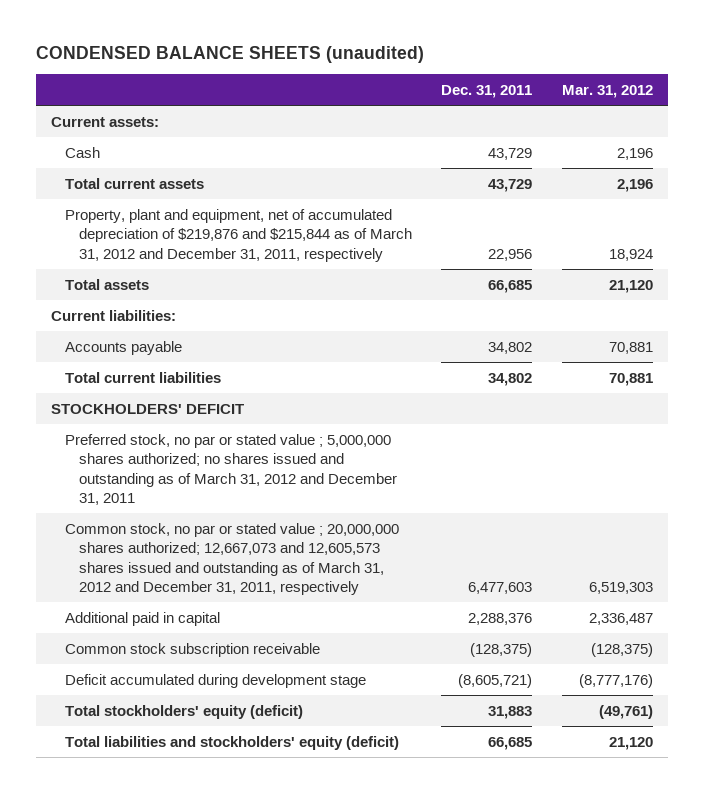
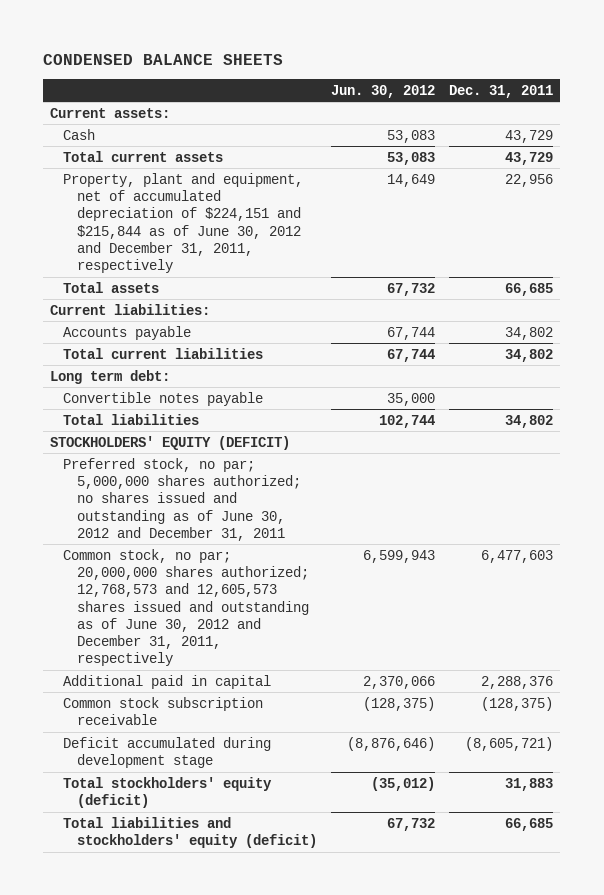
- CONDENSED BALANCE SHEETS (unaudited)
+ CONDENSED BALANCE SHEETS
- | Dec. 31, 2011 | Mar. 31, 2012
+ | Jun. 30, 2012 | Dec. 31, 2011
- Property, plant and equipment, net of accumulated depreciation of $219,876 and $215,844 as of March 31, 2012 and December 31, 2011, respectively | 22,956 | 18,924
+ Property, plant and equipment, net of accumulated depreciation of $224,151 and $215,844 as of June 30, 2012 and December 31, 2011, respectively | 14,649 | 22,956
- STOCKHOLDERS' DEFICIT
- Preferred stock, no par or stated value ; 5,000,000 shares authorized; no shares issued and outstanding as of March 31, 2012 and December 31, 2011
- Common stock, no par or stated value ; 20,000,000 shares authorized; 12,667,073 and 12,605,573 shares issued and outstanding as of March 31, 2012 and December 31, 2011, respectively | 6,477,603 | 6,519,303
+ Long term debt:
+ Convertible notes payable | 35,000 |
+ Total liabilities | 102,744 | 34,802
+ STOCKHOLDERS' EQUITY (DEFICIT)
+ Preferred stock, no par; 5,000,000 shares authorized; no shares issued and outstanding as of June 30, 2012 and December 31, 2011
+ Common stock, no par; 20,000,000 shares authorized; 12,768,573 and 12,605,573 shares issued and outstanding as of June 30, 2012 and December 31, 2011, respectively | 6,599,943 | 6,477,603

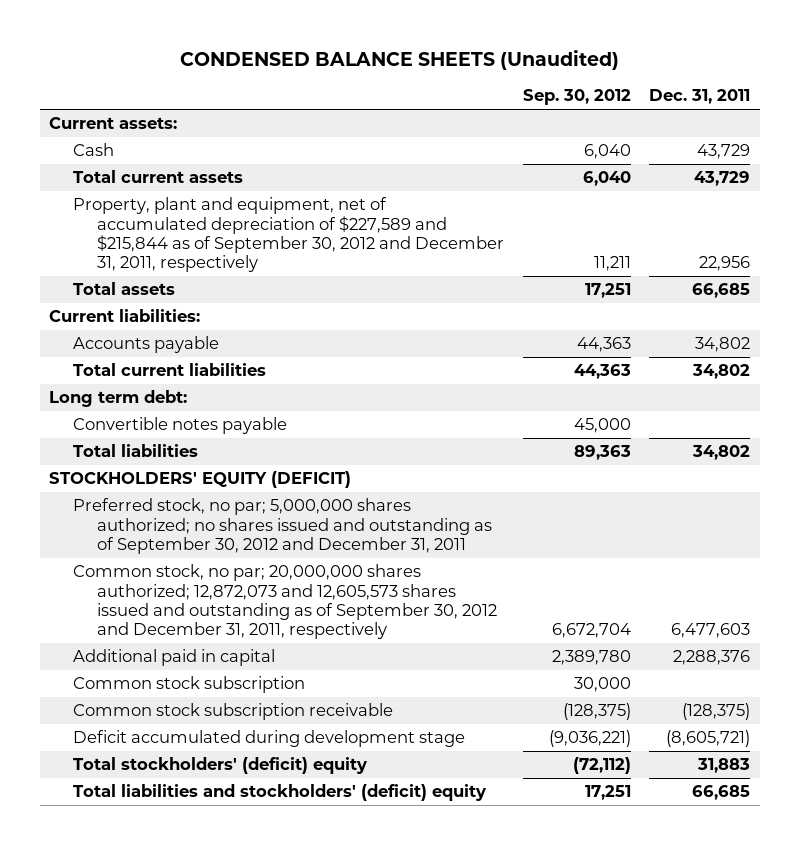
- CONDENSED BALANCE SHEETS
+ CONDENSED BALANCE SHEETS (Unaudited)
- | Jun. 30, 2012 | Dec. 31, 2011
+ | Sep. 30, 2012 | Dec. 31, 2011
- Property, plant and equipment, net of accumulated depreciation of $224,151 and $215,844 as of June 30, 2012 and December 31, 2011, respectively | 14,649 | 22,956
+ Property, plant and equipment, net of accumulated depreciation of $227,589 and $215,844 as of September 30, 2012 and December 31, 2011, respectively | 11,211 | 22,956
- Preferred stock, no par; 5,000,000 shares authorized; no shares issued and outstanding as of June 30, 2012 and December 31, 2011
- Common stock, no par; 20,000,000 shares authorized; 12,768,573 and 12,605,573 shares issued and outstanding as of June 30, 2012 and December 31, 2011, respectively | 6,599,943 | 6,477,603
+ Preferred stock, no par; 5,000,000 shares authorized; no shares issued and outstanding as of September 30, 2012 and December 31, 2011
+ Common stock, no par; 20,000,000 shares authorized; 12,872,073 and 12,605,573 shares issued and outstanding as of September 30, 2012 and December 31, 2011, respectively | 6,672,704 | 6,477,603
+ Common stock subscription | 30,000 |
- Total stockholders' equity (deficit) | (35,012) | 31,883
- Total liabilities and stockholders' equity (deficit) | 67,732 | 66,685
+ Total stockholders' (deficit) equity | (72,112) | 31,883
+ Total liabilities and stockholders' (deficit) equity | 17,251 | 66,685

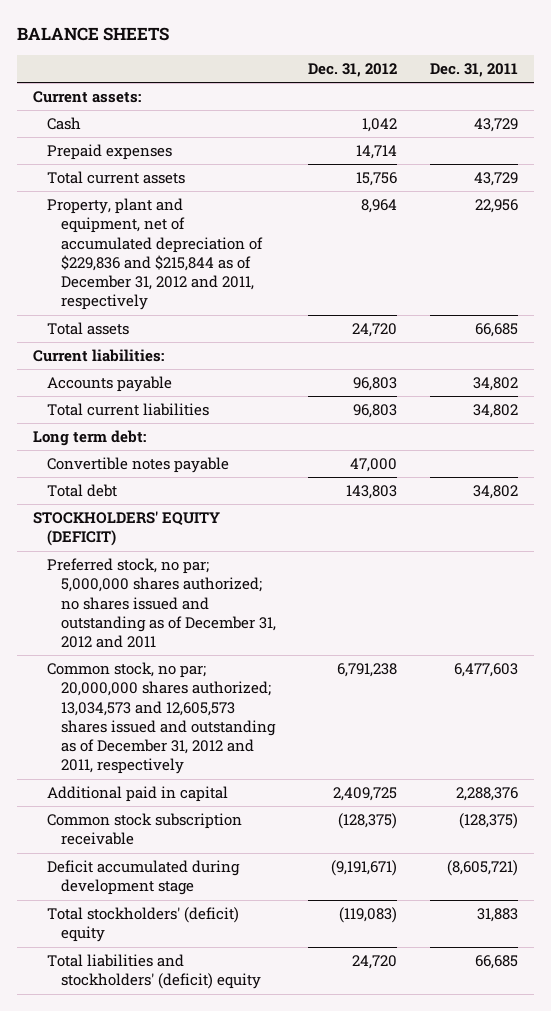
- CONDENSED BALANCE SHEETS (Unaudited)
+ BALANCE SHEETS
- | Sep. 30, 2012 | Dec. 31, 2011
+ | Dec. 31, 2012 | Dec. 31, 2011
+ Prepaid expenses | 14,714 |
- Property, plant and equipment, net of accumulated depreciation of $227,589 and $215,844 as of September 30, 2012 and December 31, 2011, respectively | 11,211 | 22,956
+ Property, plant and equipment, net of accumulated depreciation of $229,836 and $215,844 as of December 31, 2012 and 2011, respectively | 8,964 | 22,956
- Total liabilities | 89,363 | 34,802
+ Total debt | 143,803 | 34,802
- Preferred stock, no par; 5,000,000 shares authorized; no shares issued and outstanding as of September 30, 2012 and December 31, 2011
- Common stock, no par; 20,000,000 shares authorized; 12,872,073 and 12,605,573 shares issued and outstanding as of September 30, 2012 and December 31, 2011, respectively | 6,672,704 | 6,477,603
+ Preferred stock, no par; 5,000,000 shares authorized; no shares issued and outstanding as of December 31, 2012 and 2011
+ Common stock, no par; 20,000,000 shares authorized; 13,034,573 and 12,605,573 shares issued and outstanding as of December 31, 2012 and 2011, respectively | 6,791,238 | 6,477,603
- Common stock subscription | 30,000 |

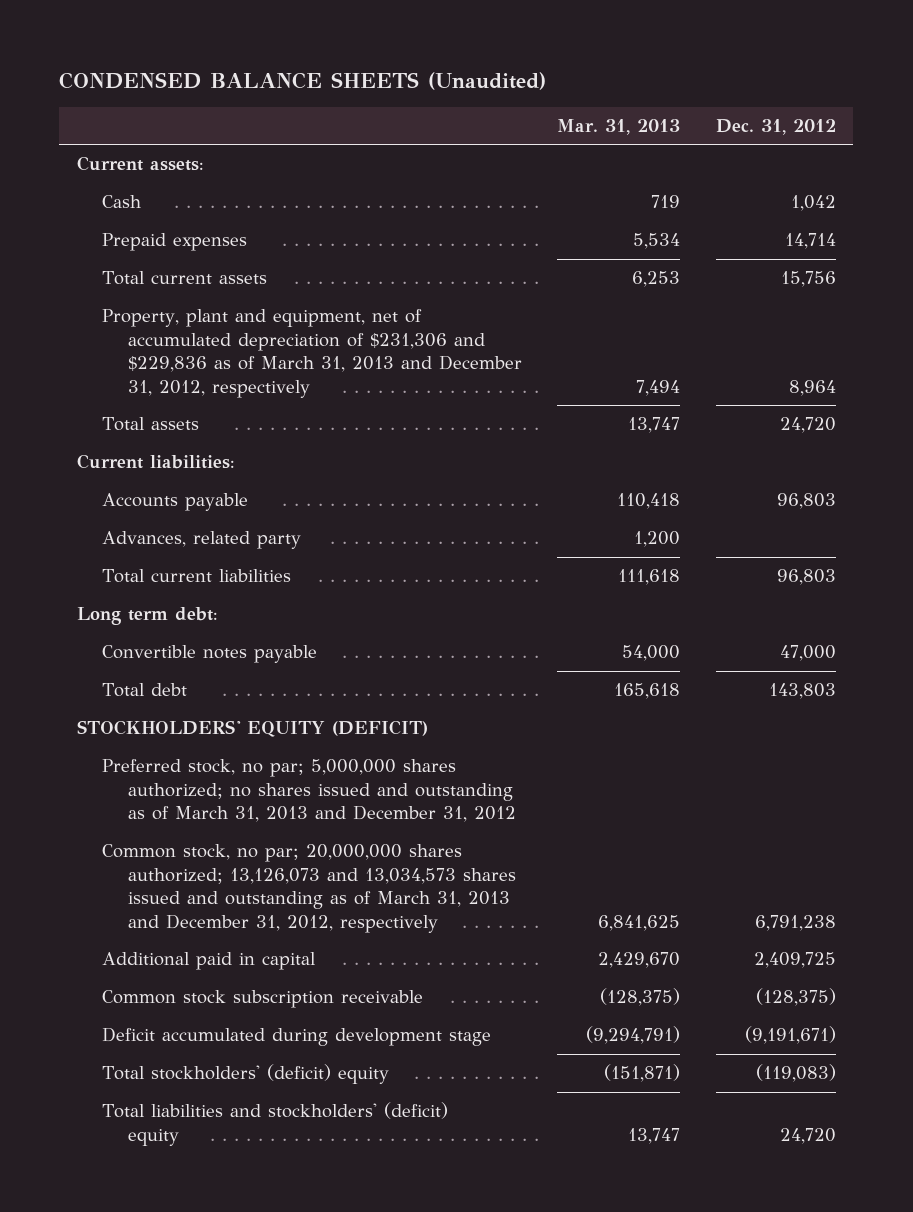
- BALANCE SHEETS
+ CONDENSED BALANCE SHEETS (Unaudited)
- | Dec. 31, 2012 | Dec. 31, 2011
+ | Mar. 31, 2013 | Dec. 31, 2012
- Property, plant and equipment, net of accumulated depreciation of $229,836 and $215,844 as of December 31, 2012 and 2011, respectively | 8,964 | 22,956
+ Property, plant and equipment, net of accumulated depreciation of $231,306 and $229,836 as of March 31, 2013 and December 31, 2012, respectively | 7,494 | 8,964
+ Advances, related party | 1,200 |
- Preferred stock, no par; 5,000,000 shares authorized; no shares issued and outstanding as of December 31, 2012 and 2011
- Common stock, no par; 20,000,000 shares authorized; 13,034,573 and 12,605,573 shares issued and outstanding as of December 31, 2012 and 2011, respectively | 6,791,238 | 6,477,603
+ Preferred stock, no par; 5,000,000 shares authorized; no shares issued and outstanding as of March 31, 2013 and December 31, 2012
+ Common stock, no par; 20,000,000 shares authorized; 13,126,073 and 13,034,573 shares issued and outstanding as of March 31, 2013 and December 31, 2012, respectively | 6,841,625 | 6,791,238

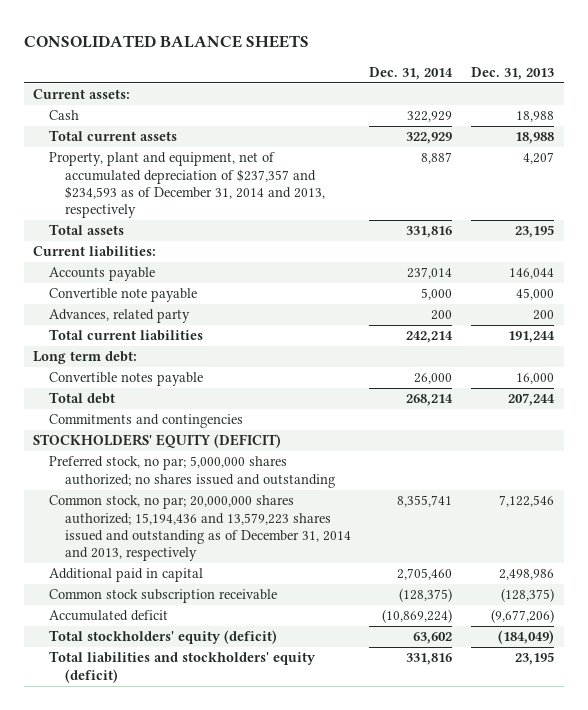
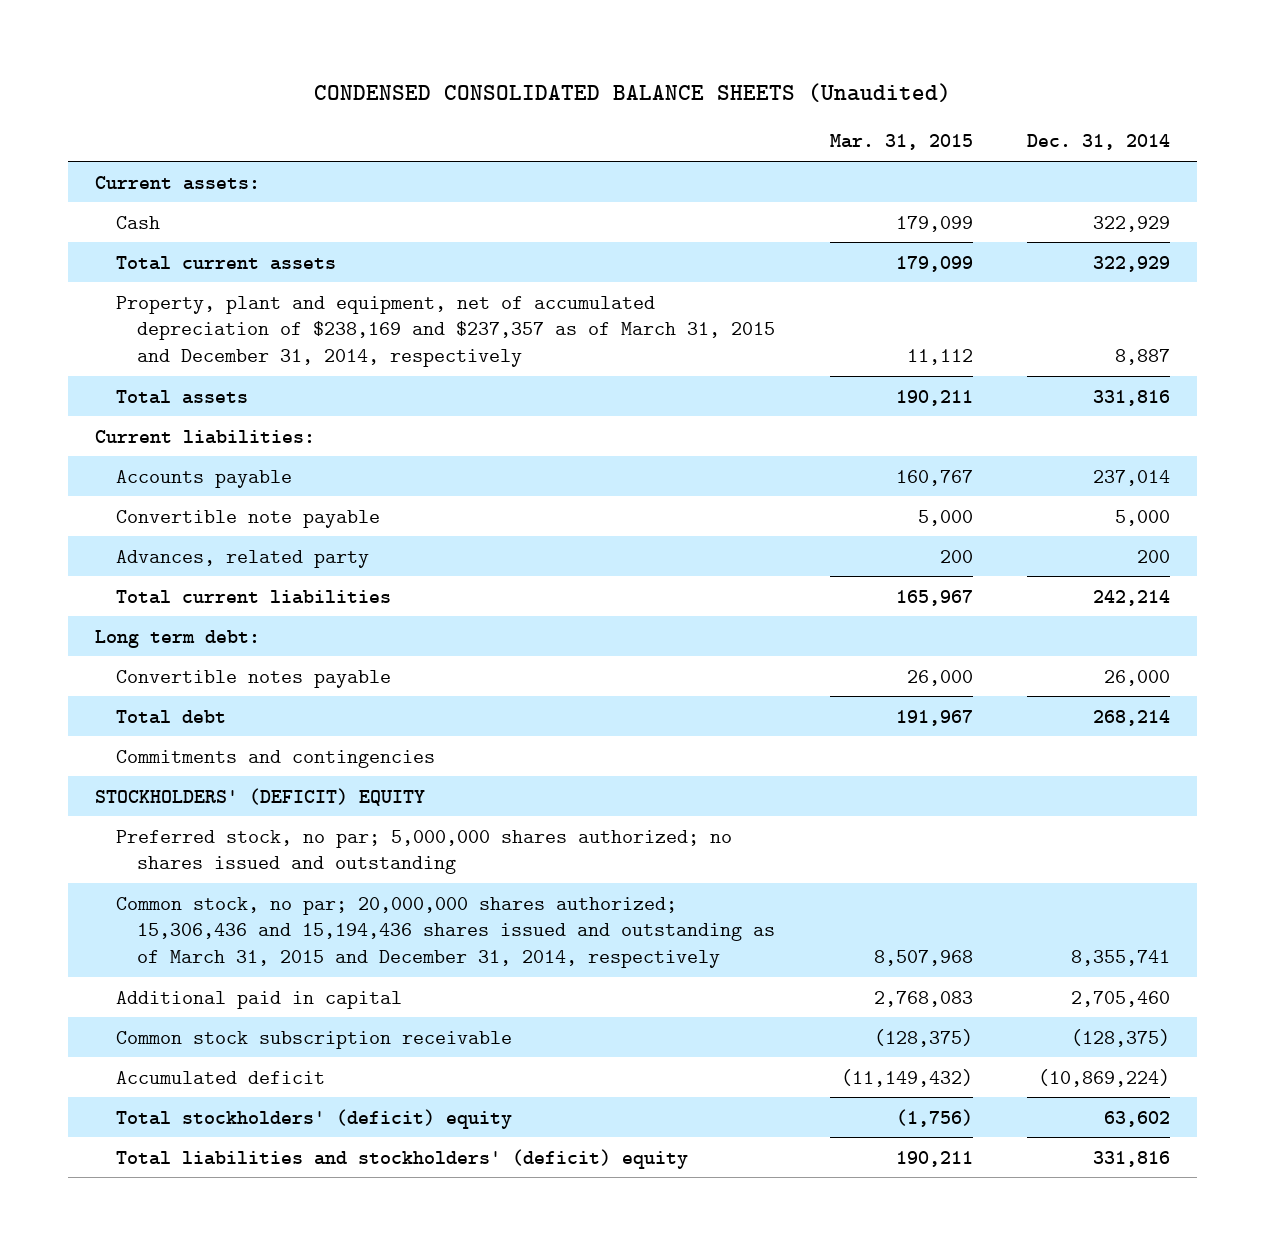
- CONSOLIDATED BALANCE SHEETS
+ CONDENSED CONSOLIDATED BALANCE SHEETS (Unaudited)
- | Dec. 31, 2014 | Dec. 31, 2013
+ | Mar. 31, 2015 | Dec. 31, 2014
- Property, plant and equipment, net of accumulated depreciation of $237,357 and $234,593 as of December 31, 2014 and 2013, respectively | 8,887 | 4,207
+ Property, plant and equipment, net of accumulated depreciation of $238,169 and $237,357 as of March 31, 2015 and December 31, 2014, respectively | 11,112 | 8,887
- STOCKHOLDERS' EQUITY (DEFICIT)
+ STOCKHOLDERS' (DEFICIT) EQUITY
- Common stock, no par; 20,000,000 shares authorized; 15,194,436 and 13,579,223 shares issued and outstanding as of December 31, 2014 and 2013, respectively | 8,355,741 | 7,122,546
+ Common stock, no par; 20,000,000 shares authorized; 15,306,436 and 15,194,436 shares issued and outstanding as of March 31, 2015 and December 31, 2014, respectively | 8,507,968 | 8,355,741
- Total stockholders' equity (deficit) | 63,602 | (184,049)
- Total liabilities and stockholders' equity (deficit) | 331,816 | 23,195
+ Total stockholders' (deficit) equity | (1,756) | 63,602
+ Total liabilities and stockholders' (deficit) equity | 190,211 | 331,816

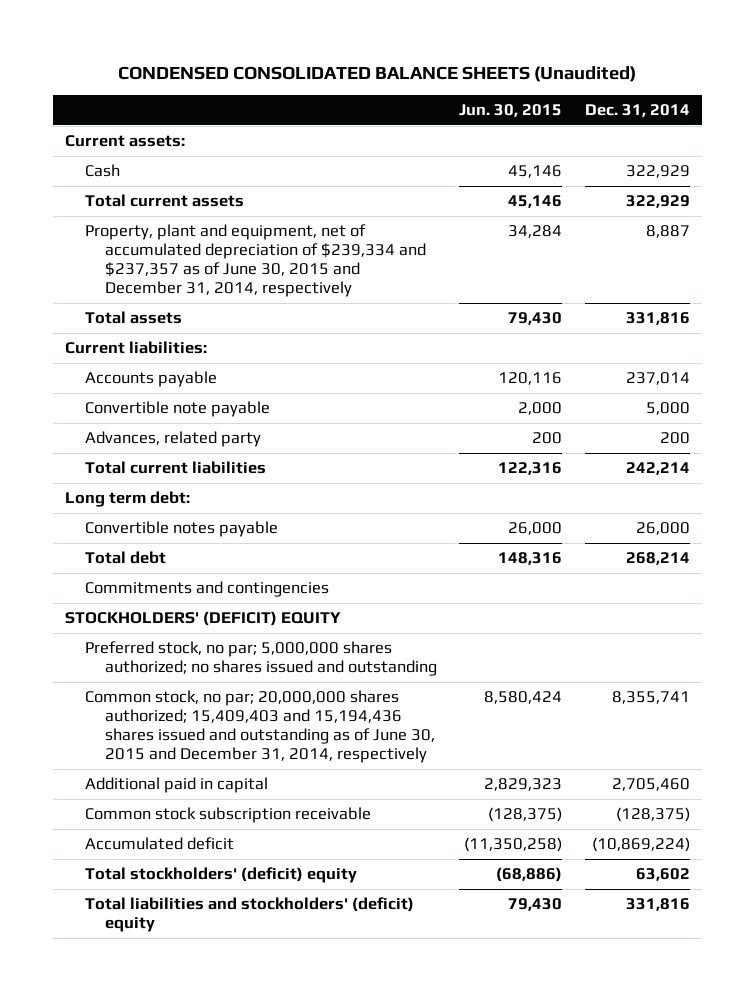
- | Mar. 31, 2015 | Dec. 31, 2014
+ | Jun. 30, 2015 | Dec. 31, 2014
- Property, plant and equipment, net of accumulated depreciation of $238,169 and $237,357 as of March 31, 2015 and December 31, 2014, respectively | 11,112 | 8,887
+ Property, plant and equipment, net of accumulated depreciation of $239,334 and $237,357 as of June 30, 2015 and December 31, 2014, respectively | 34,284 | 8,887
- Common stock, no par; 20,000,000 shares authorized; 15,306,436 and 15,194,436 shares issued and outstanding as of March 31, 2015 and December 31, 2014, respectively | 8,507,968 | 8,355,741
+ Common stock, no par; 20,000,000 shares authorized; 15,409,403 and 15,194,436 shares issued and outstanding as of June 30, 2015 and December 31, 2014, respectively | 8,580,424 | 8,355,741

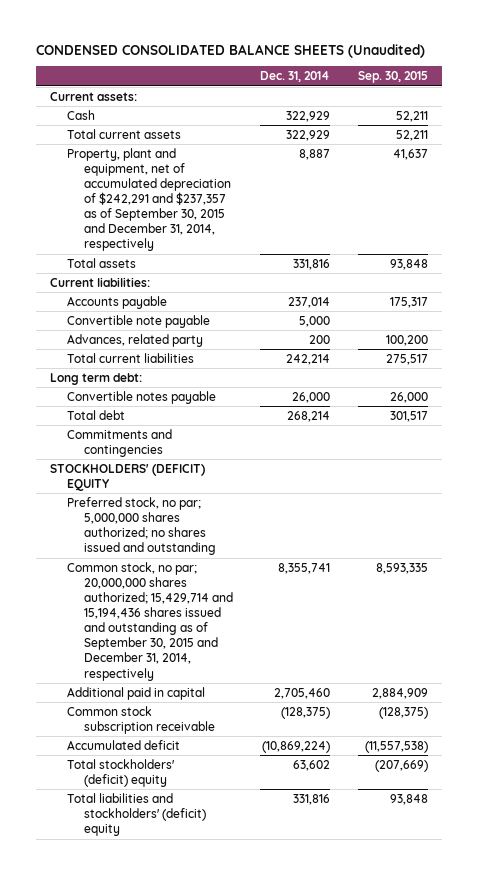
- | Jun. 30, 2015 | Dec. 31, 2014
+ | Dec. 31, 2014 | Sep. 30, 2015
- Property, plant and equipment, net of accumulated depreciation of $239,334 and $237,357 as of June 30, 2015 and December 31, 2014, respectively | 34,284 | 8,887
+ Property, plant and equipment, net of accumulated depreciation of $242,291 and $237,357 as of September 30, 2015 and December 31, 2014, respectively | 8,887 | 41,637
- Common stock, no par; 20,000,000 shares authorized; 15,409,403 and 15,194,436 shares issued and outstanding as of June 30, 2015 and December 31, 2014, respectively | 8,580,424 | 8,355,741
+ Common stock, no par; 20,000,000 shares authorized; 15,429,714 and 15,194,436 shares issued and outstanding as of September 30, 2015 and December 31, 2014, respectively | 8,355,741 | 8,593,335

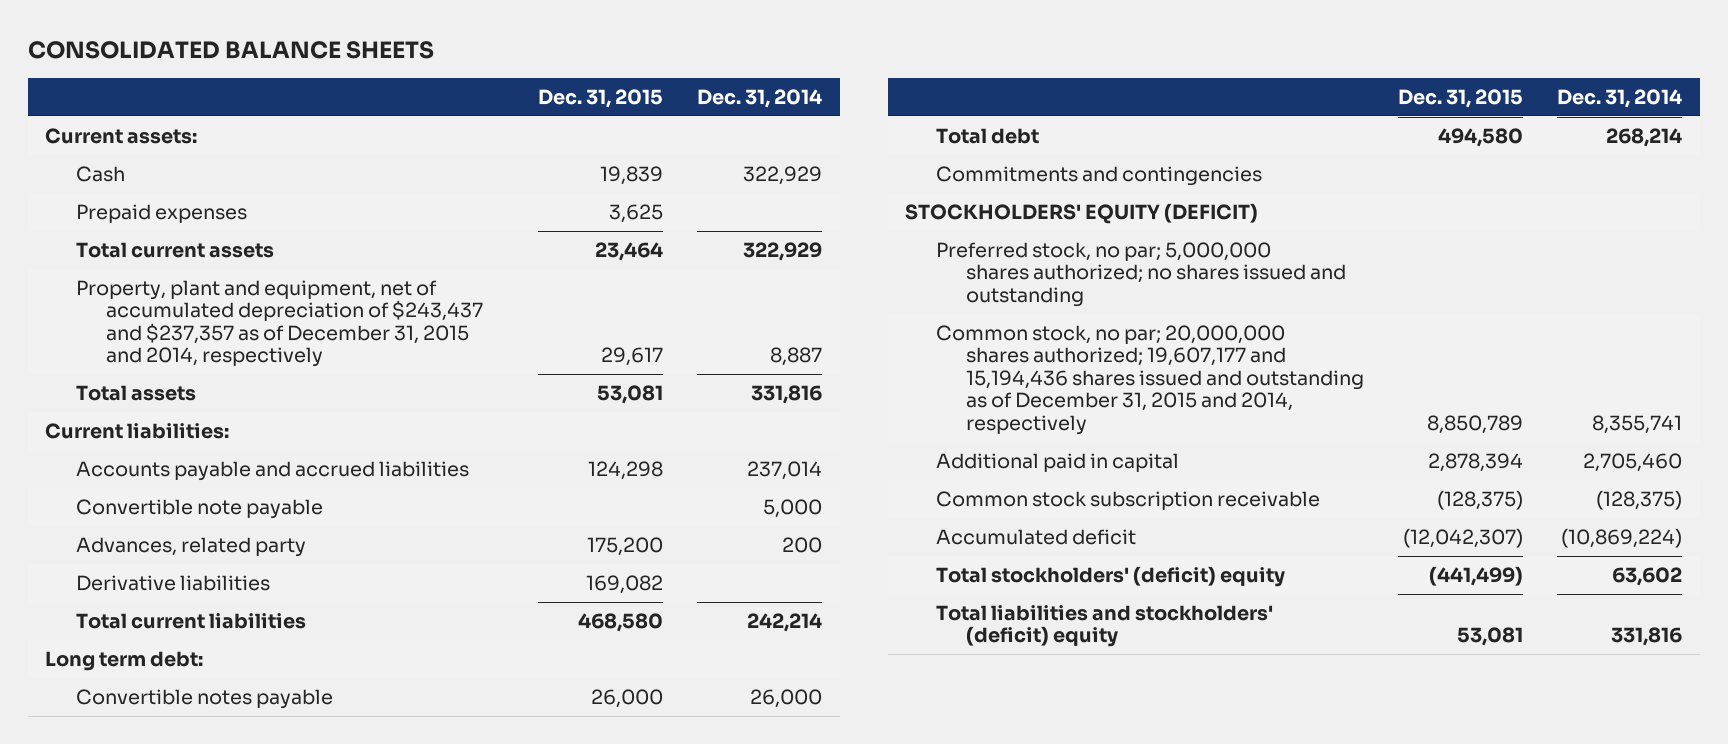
- CONDENSED CONSOLIDATED BALANCE SHEETS (Unaudited)
+ CONSOLIDATED BALANCE SHEETS
- | Dec. 31, 2014 | Sep. 30, 2015
+ | Dec. 31, 2015 | Dec. 31, 2014
+ Prepaid expenses | 3,625 |
- Property, plant and equipment, net of accumulated depreciation of $242,291 and $237,357 as of September 30, 2015 and December 31, 2014, respectively | 8,887 | 41,637
+ Property, plant and equipment, net of accumulated depreciation of $243,437 and $237,357 as of December 31, 2015 and 2014, respectively | 29,617 | 8,887
- Accounts payable | 237,014 | 175,317
+ Accounts payable and accrued liabilities | 124,298 | 237,014
+ Derivative liabilities | 169,082 |
- STOCKHOLDERS' (DEFICIT) EQUITY
+ STOCKHOLDERS' EQUITY (DEFICIT)
- Common stock, no par; 20,000,000 shares authorized; 15,429,714 and 15,194,436 shares issued and outstanding as of September 30, 2015 and December 31, 2014, respectively | 8,355,741 | 8,593,335
+ Common stock, no par; 20,000,000 shares authorized; 19,607,177 and 15,194,436 shares issued and outstanding as of December 31, 2015 and 2014, respectively | 8,850,789 | 8,355,741

